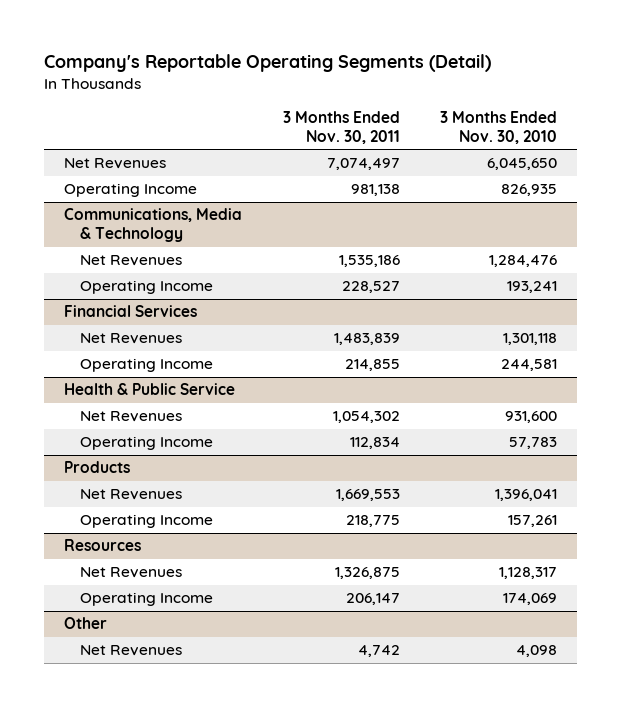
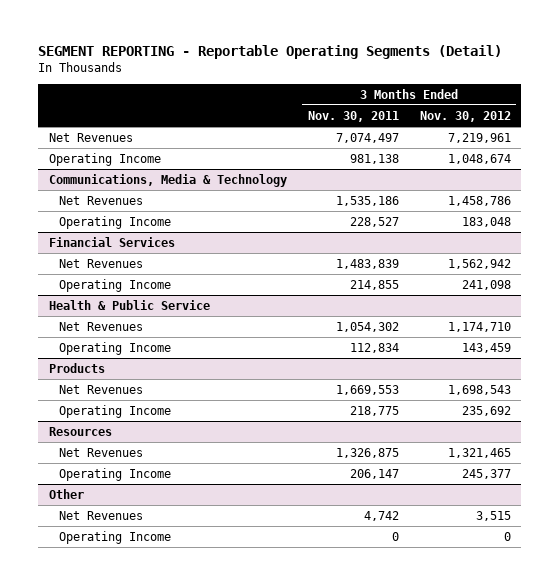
- Company's Reportable Operating Segments (Detail)
+ SEGMENT REPORTING - Reportable Operating Segments (Detail)
- | 3 Months Ended Nov. 30, 2011 | 3 Months Ended Nov. 30, 2010
+ | 3 Months Ended Nov. 30, 2011 | 3 Months Ended Nov. 30, 2012
@ Other
+ Operating Income | 0 | 0

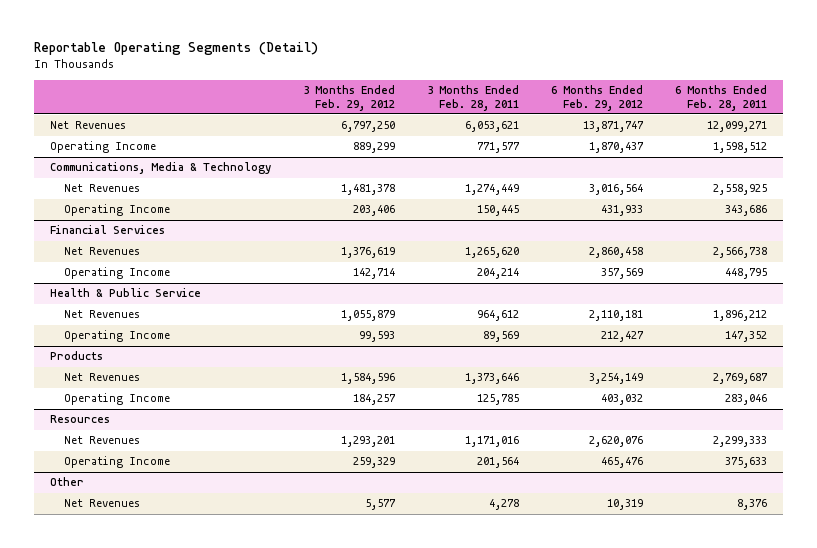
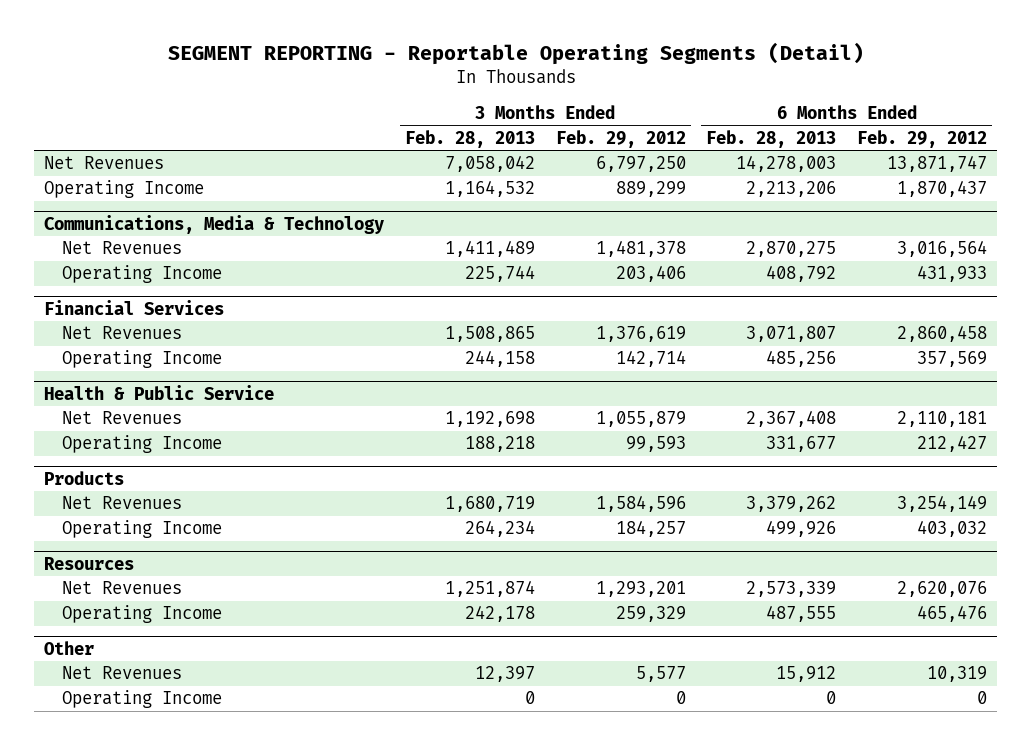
- Reportable Operating Segments (Detail)
+ SEGMENT REPORTING - Reportable Operating Segments (Detail)
- | 3 Months Ended Feb. 29, 2012 | 3 Months Ended Feb. 28, 2011 | 6 Months Ended Feb. 29, 2012 | 6 Months Ended Feb. 28, 2011
+ | 3 Months Ended Feb. 28, 2013 | 3 Months Ended Feb. 29, 2012 | 6 Months Ended Feb. 28, 2013 | 6 Months Ended Feb. 29, 2012
@ Other
+ Operating Income | 0 | 0 | 0 | 0

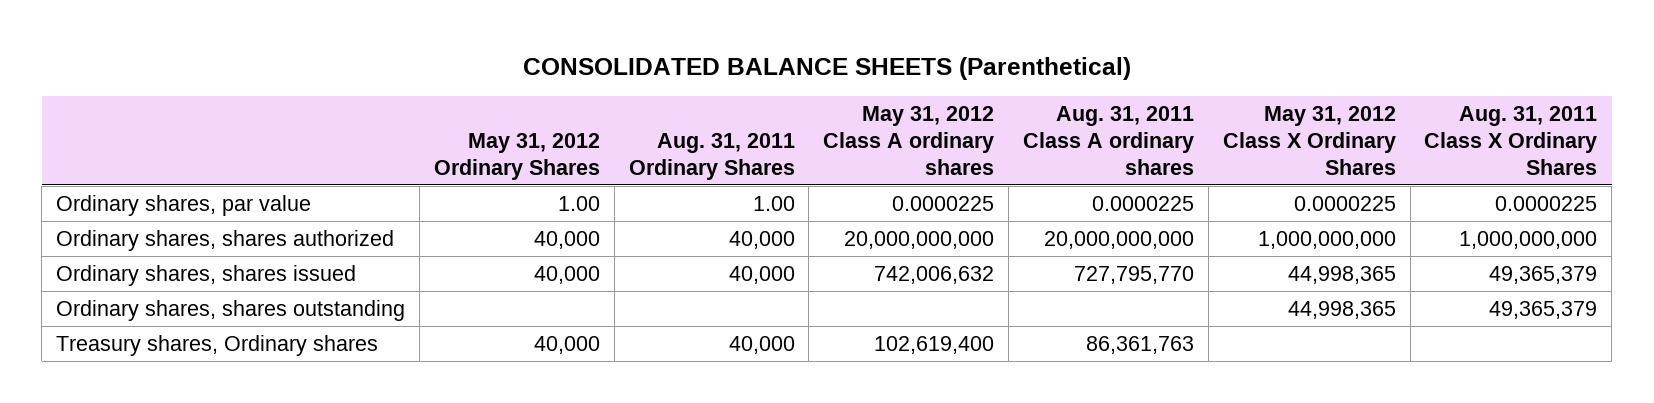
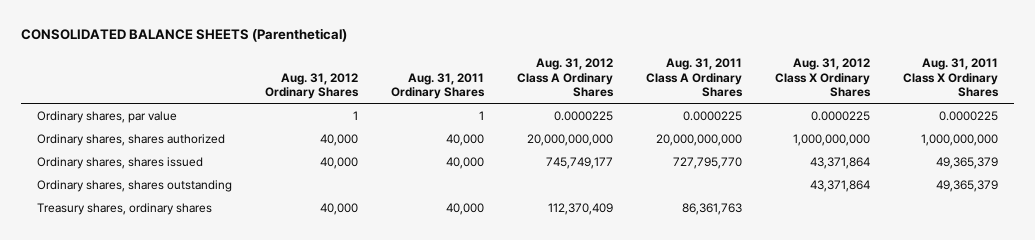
- | May 31, 2012 Ordinary Shares | Aug. 31, 2011 Ordinary Shares | May 31, 2012 Class A ordinary shares | Aug. 31, 2011 Class A ordinary shares | May 31, 2012 Class X Ordinary Shares | Aug. 31, 2011 Class X Ordinary Shares
+ | Aug. 31, 2012 Ordinary Shares | Aug. 31, 2011 Ordinary Shares | Aug. 31, 2012 Class A Ordinary Shares | Aug. 31, 2011 Class A Ordinary Shares | Aug. 31, 2012 Class X Ordinary Shares | Aug. 31, 2011 Class X Ordinary Shares
- Ordinary shares, par value | 1.00 | 1.00 | 0.0000225 | 0.0000225 | 0.0000225 | 0.0000225
+ Ordinary shares, par value | 1 | 1 | 0.0000225 | 0.0000225 | 0.0000225 | 0.0000225
- Treasury shares, Ordinary shares | 40,000 | 40,000 | 102,619,400 | 86,361,763 | |
+ Treasury shares, ordinary shares | 40,000 | 40,000 | 112,370,409 | 86,361,763 | |

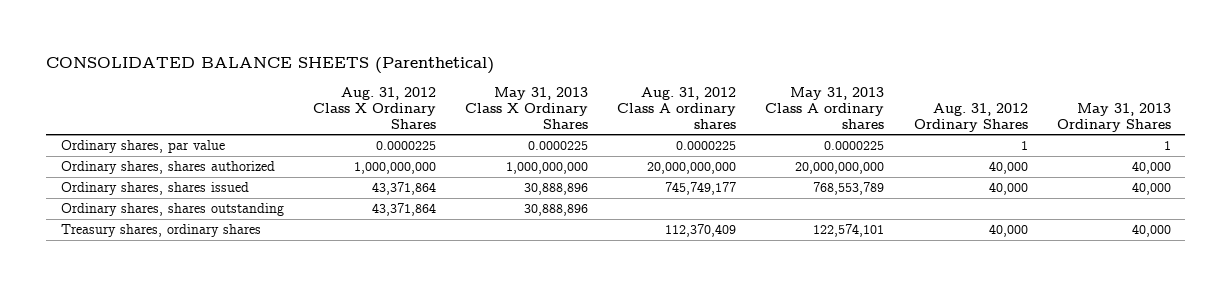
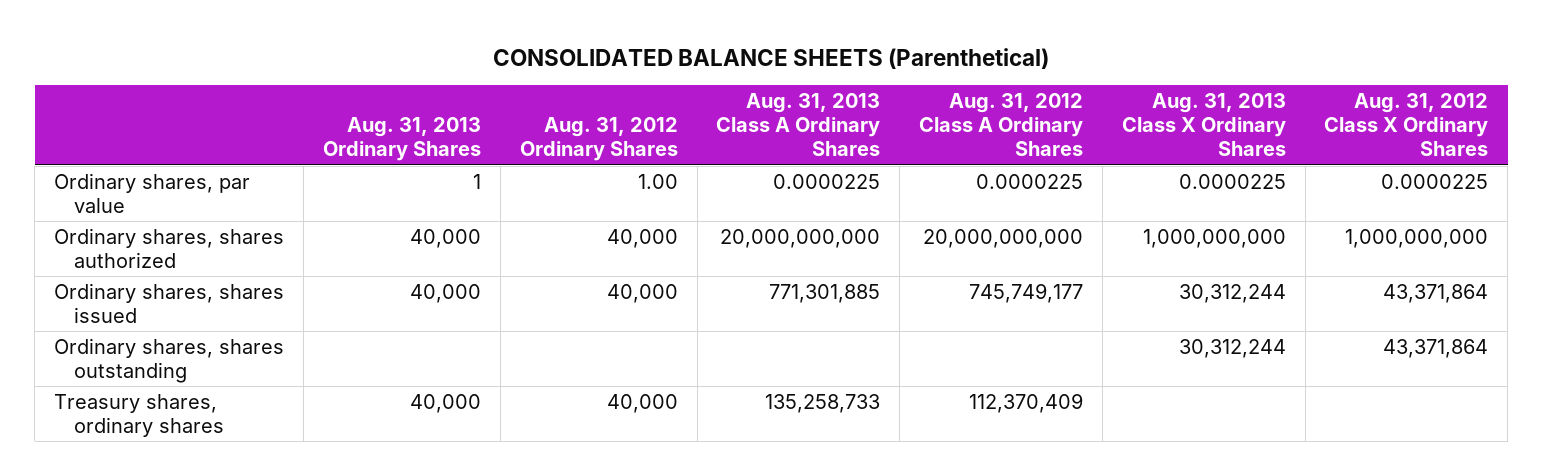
- | Aug. 31, 2012 Class X Ordinary Shares | May 31, 2013 Class X Ordinary Shares | Aug. 31, 2012 Class A ordinary shares | May 31, 2013 Class A ordinary shares | Aug. 31, 2012 Ordinary Shares | May 31, 2013 Ordinary Shares
+ | Aug. 31, 2013 Ordinary Shares | Aug. 31, 2012 Ordinary Shares | Aug. 31, 2013 Class A Ordinary Shares | Aug. 31, 2012 Class A Ordinary Shares | Aug. 31, 2013 Class X Ordinary Shares | Aug. 31, 2012 Class X Ordinary Shares
- Ordinary shares, par value | 0.0000225 | 0.0000225 | 0.0000225 | 0.0000225 | 1 | 1
+ Ordinary shares, par value | 1 | 1.00 | 0.0000225 | 0.0000225 | 0.0000225 | 0.0000225

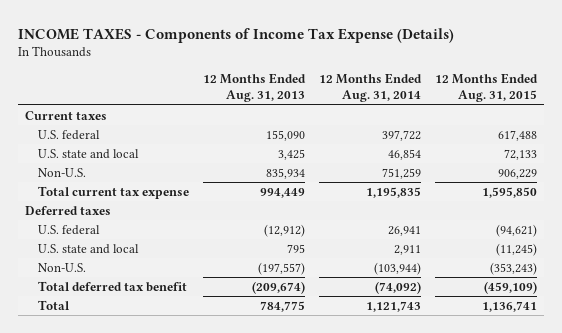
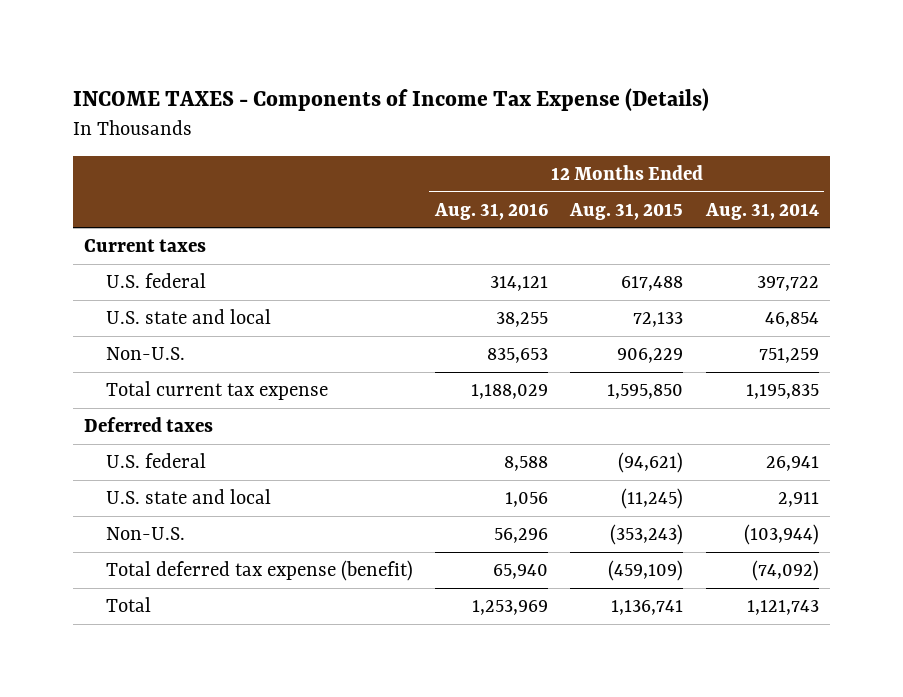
- | 12 Months Ended Aug. 31, 2013 | 12 Months Ended Aug. 31, 2014 | 12 Months Ended Aug. 31, 2015
+ | 12 Months Ended Aug. 31, 2016 | 12 Months Ended Aug. 31, 2015 | 12 Months Ended Aug. 31, 2014
- Total deferred tax benefit | (209,674) | (74,092) | (459,109)
+ Total deferred tax expense (benefit) | 65,940 | (459,109) | (74,092)

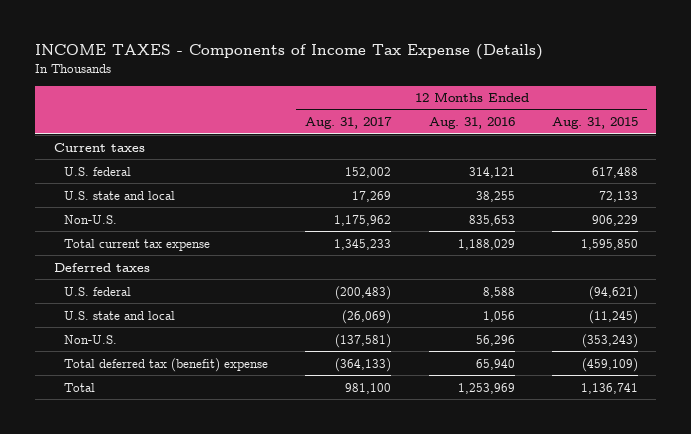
- | 12 Months Ended Aug. 31, 2016 | 12 Months Ended Aug. 31, 2015 | 12 Months Ended Aug. 31, 2014
+ | 12 Months Ended Aug. 31, 2017 | 12 Months Ended Aug. 31, 2016 | 12 Months Ended Aug. 31, 2015
- Total deferred tax expense (benefit) | 65,940 | (459,109) | (74,092)
+ Total deferred tax (benefit) expense | (364,133) | 65,940 | (459,109)

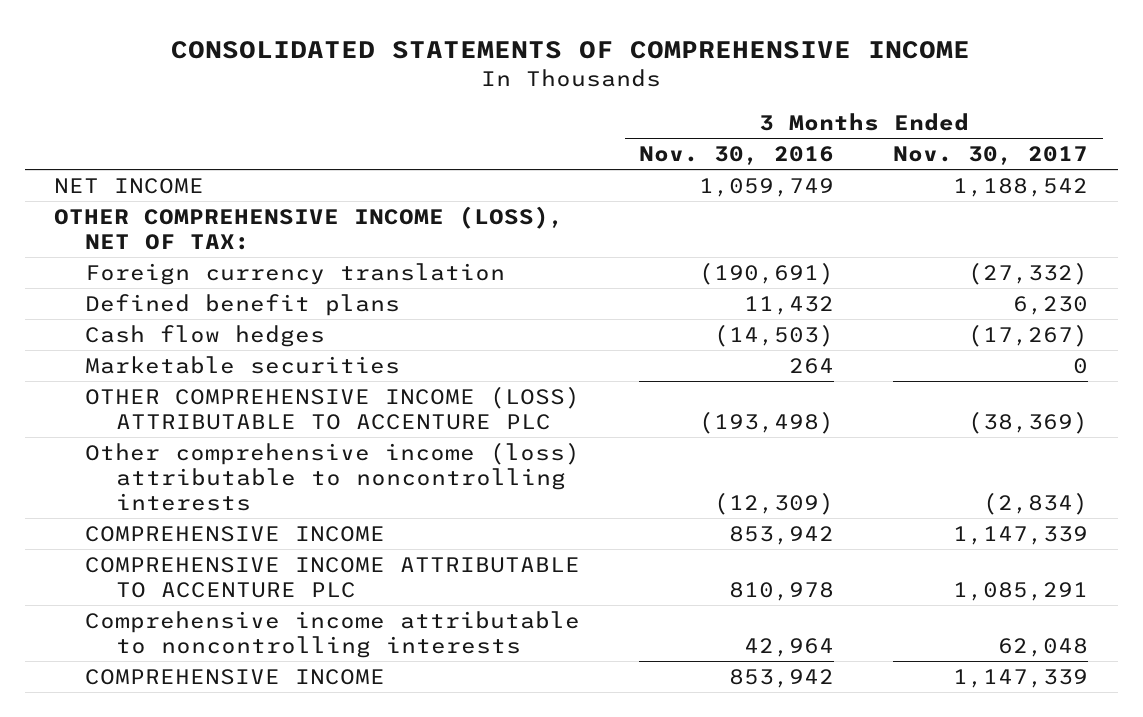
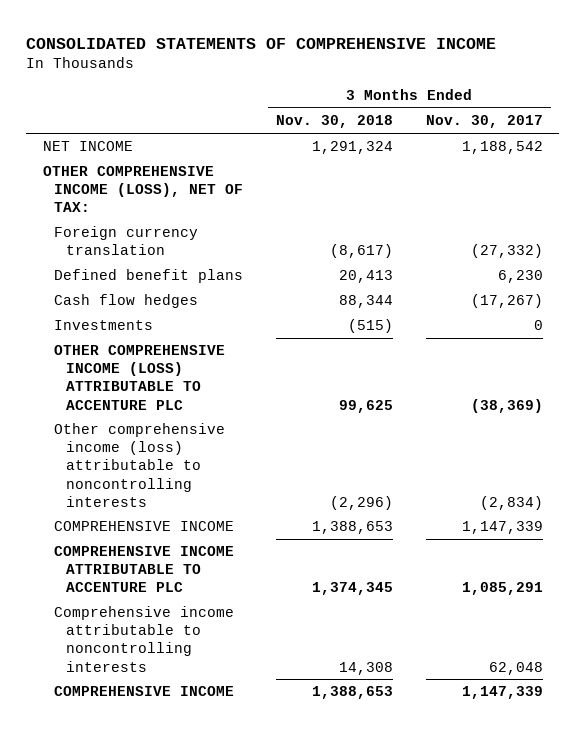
- | 3 Months Ended Nov. 30, 2016 | 3 Months Ended Nov. 30, 2017
+ | 3 Months Ended Nov. 30, 2018 | 3 Months Ended Nov. 30, 2017
- Marketable securities | 264 | 0
+ Investments | (515) | 0

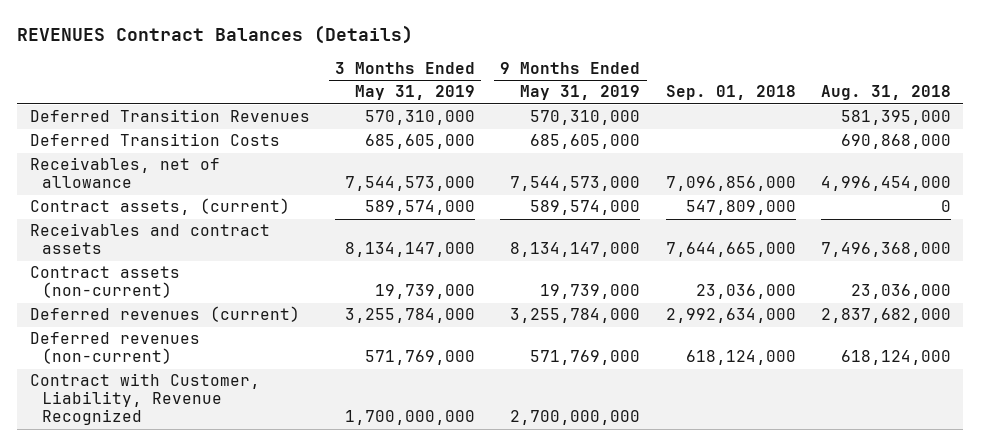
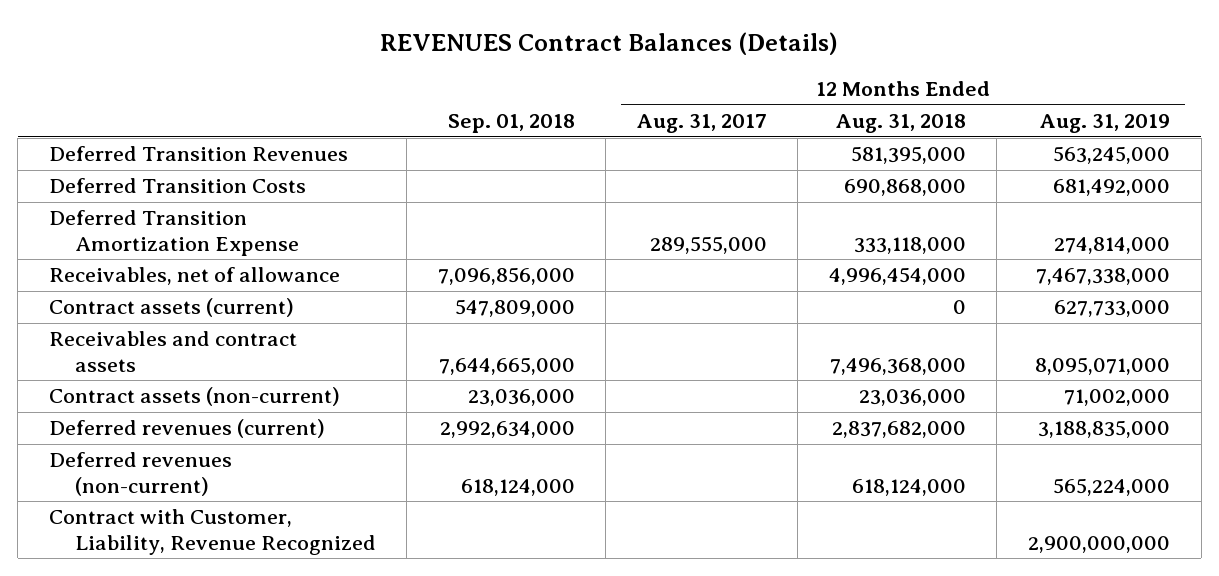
- | 3 Months Ended May 31, 2019 | 9 Months Ended May 31, 2019 | Sep. 01, 2018 | Aug. 31, 2018
+ | Sep. 01, 2018 | 12 Months Ended Aug. 31, 2017 | 12 Months Ended Aug. 31, 2018 | 12 Months Ended Aug. 31, 2019
+ Deferred Transition Amortization Expense | | 289,555,000 | 333,118,000 | 274,814,000
- Contract assets, (current) | 589,574,000 | 589,574,000 | 547,809,000 | 0
+ Contract assets (current) | 547,809,000 | | 0 | 627,733,000

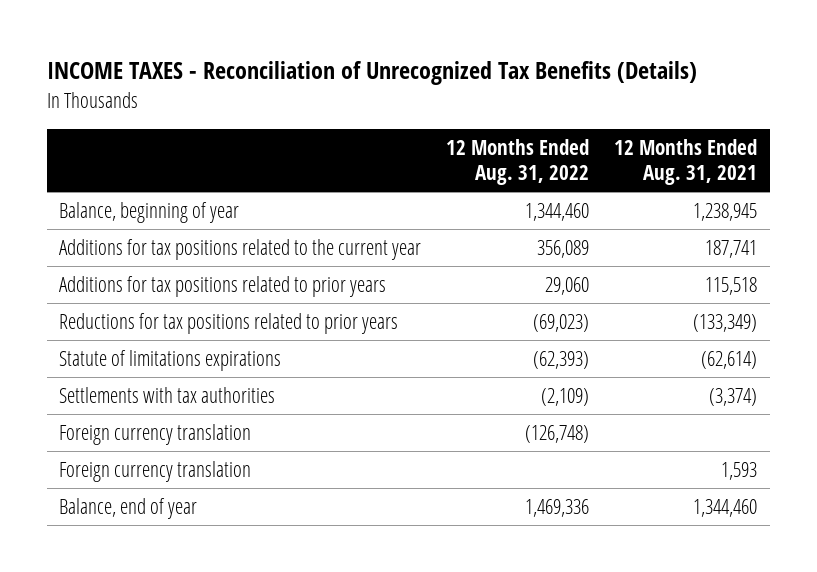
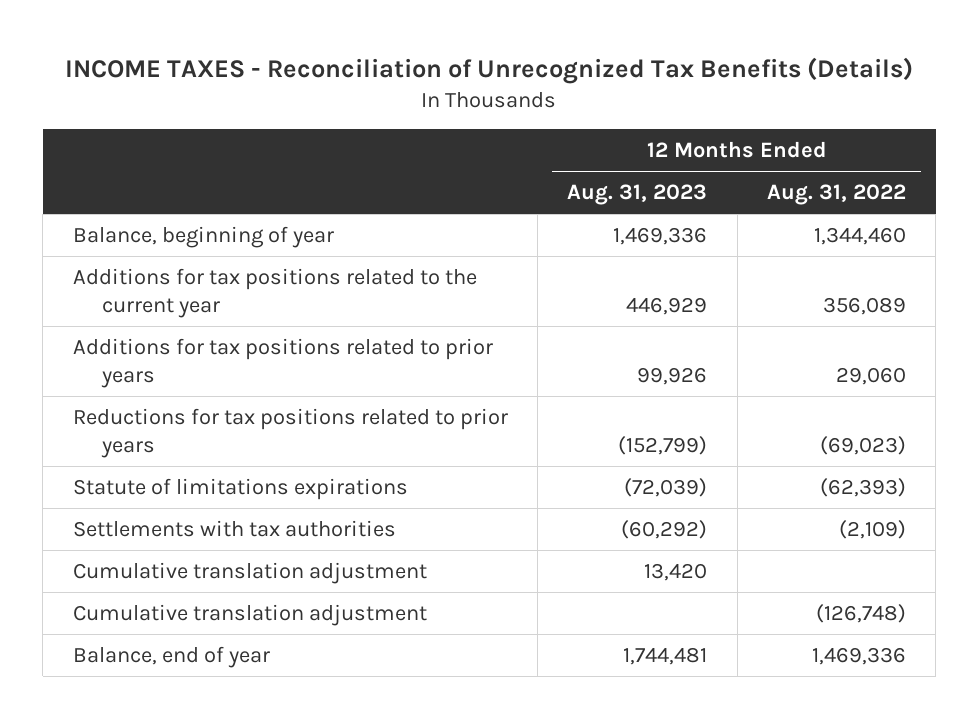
- | 12 Months Ended Aug. 31, 2022 | 12 Months Ended Aug. 31, 2021
+ | 12 Months Ended Aug. 31, 2023 | 12 Months Ended Aug. 31, 2022
- Foreign currency translation | (126,748) |
- Foreign currency translation | | 1,593
+ Cumulative translation adjustment | 13,420 |
+ Cumulative translation adjustment | | (126,748)

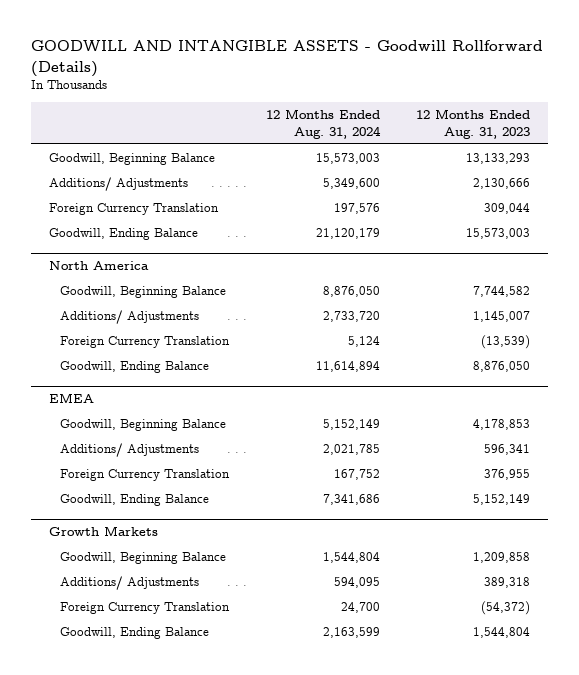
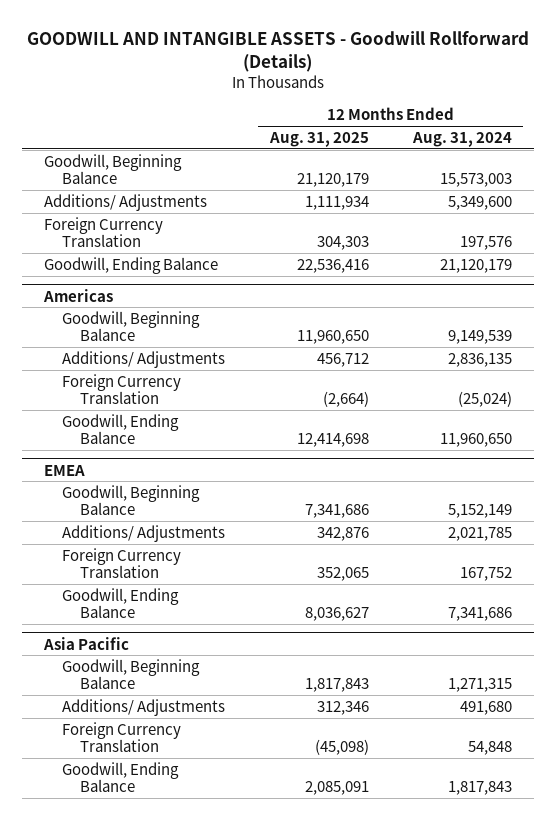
- | 12 Months Ended Aug. 31, 2024 | 12 Months Ended Aug. 31, 2023
+ | 12 Months Ended Aug. 31, 2025 | 12 Months Ended Aug. 31, 2024
- North America
- Goodwill, Beginning Balance | 8,876,050 | 7,744,582
- Additions/ Adjustments | 2,733,720 | 1,145,007
- Foreign Currency Translation | 5,124 | (13,539)
- Goodwill, Ending Balance | 11,614,894 | 8,876,050
+ Americas
+ Goodwill, Beginning Balance | 11,960,650 | 9,149,539
+ Additions/ Adjustments | 456,712 | 2,836,135
+ Foreign Currency Translation | (2,664) | (25,024)
+ Goodwill, Ending Balance | 12,414,698 | 11,960,650
- Growth Markets
- Goodwill, Beginning Balance | 1,544,804 | 1,209,858
- Additions/ Adjustments | 594,095 | 389,318
- Foreign Currency Translation | 24,700 | (54,372)
- Goodwill, Ending Balance | 2,163,599 | 1,544,804
+ Asia Pacific
+ Goodwill, Beginning Balance | 1,817,843 | 1,271,315
+ Additions/ Adjustments | 312,346 | 491,680
+ Foreign Currency Translation | (45,098) | 54,848
+ Goodwill, Ending Balance | 2,085,091 | 1,817,843

